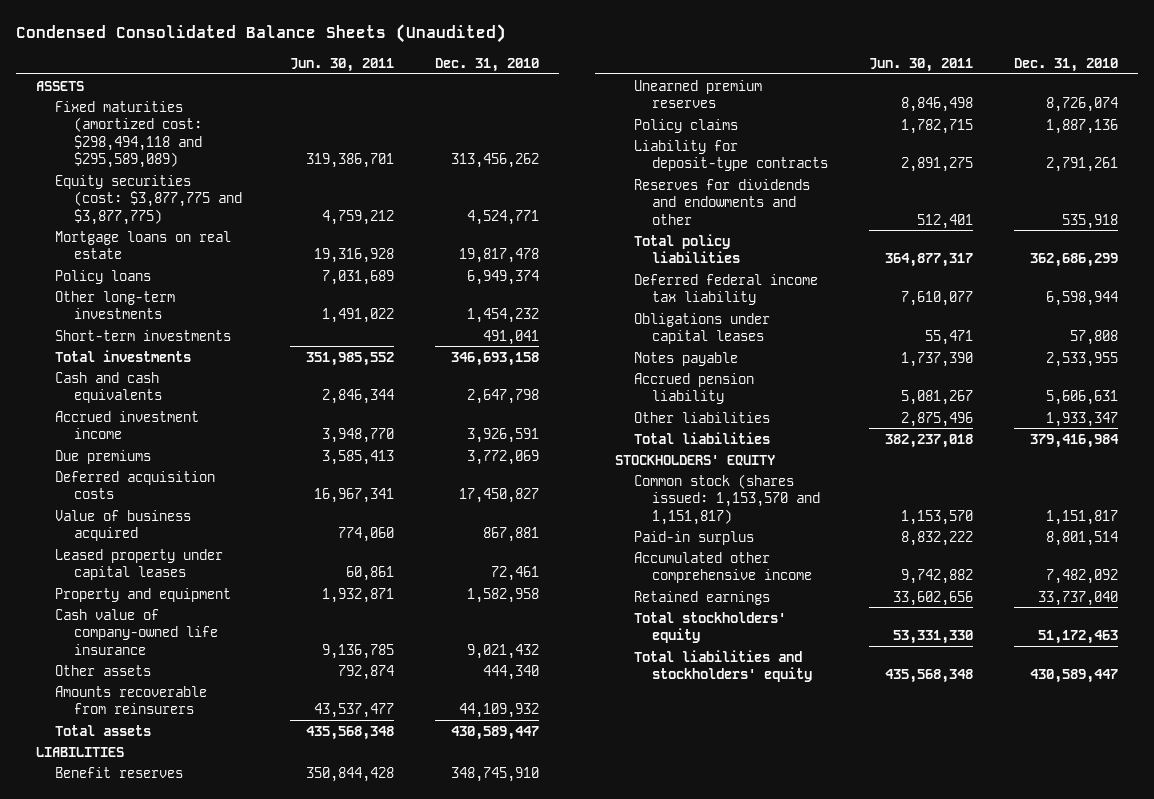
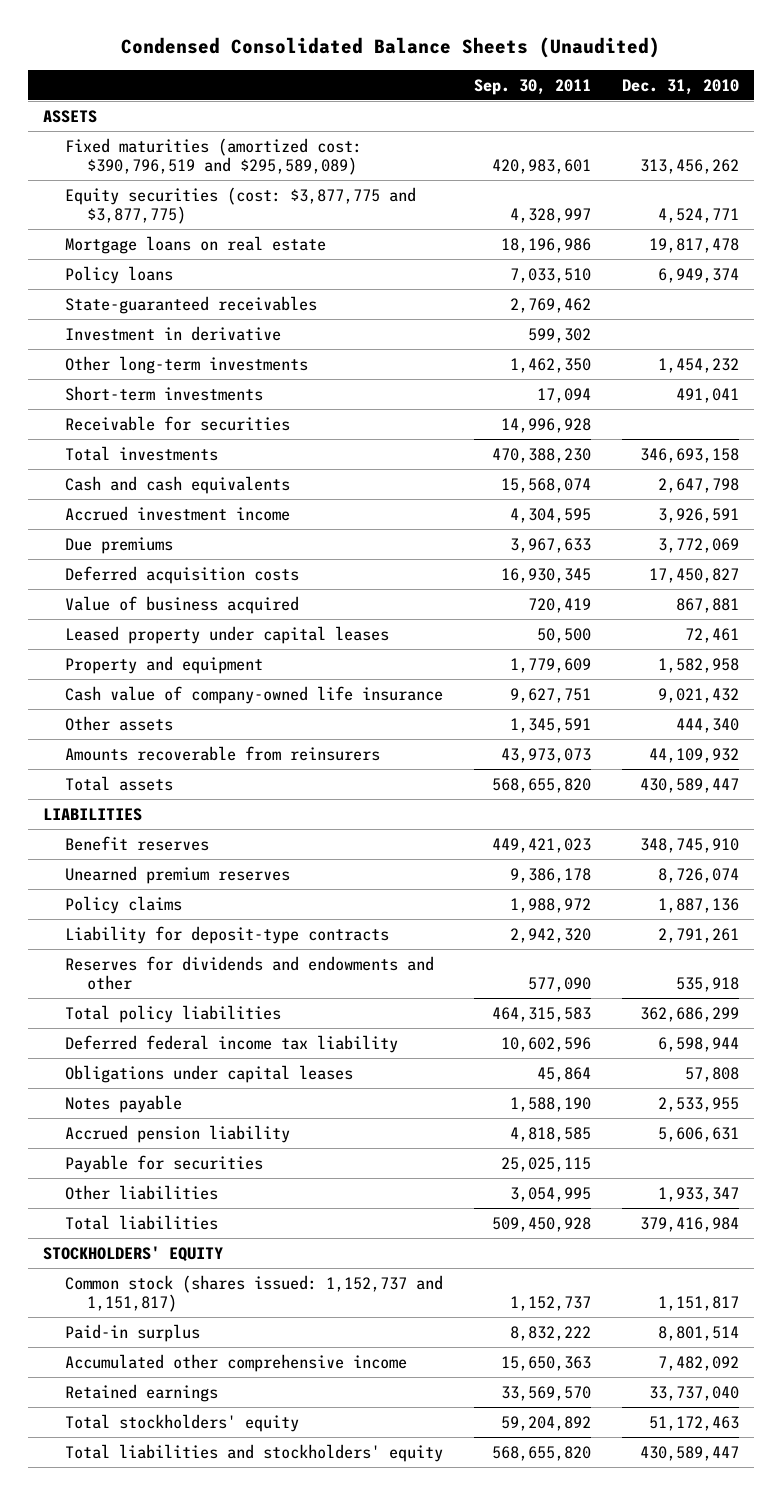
- | Jun. 30, 2011 | Dec. 31, 2010
+ | Sep. 30, 2011 | Dec. 31, 2010
- Fixed maturities (amortized cost: $298,494,118 and $295,589,089) | 319,386,701 | 313,456,262
+ Fixed maturities (amortized cost: $390,796,519 and $295,589,089) | 420,983,601 | 313,456,262
+ State-guaranteed receivables | 2,769,462 |
+ Investment in derivative | 599,302 |
+ Receivable for securities | 14,996,928 |
+ Payable for securities | 25,025,115 |
- Common stock (shares issued: 1,153,570 and 1,151,817) | 1,153,570 | 1,151,817
+ Common stock (shares issued: 1,152,737 and 1,151,817) | 1,152,737 | 1,151,817

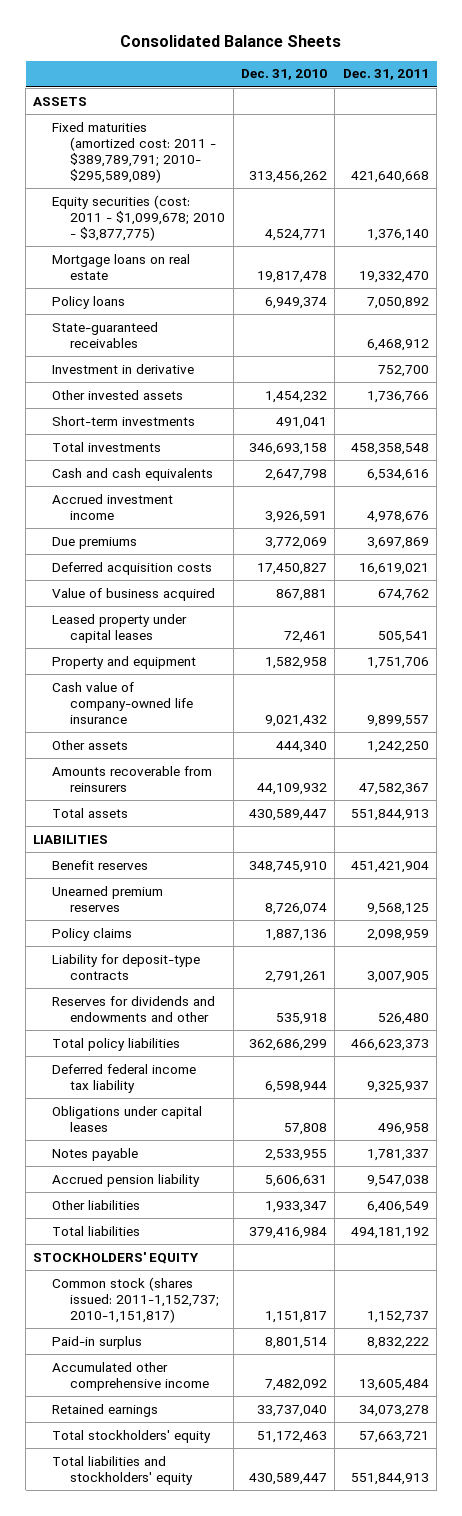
- Condensed Consolidated Balance Sheets (Unaudited)
+ Consolidated Balance Sheets
- | Sep. 30, 2011 | Dec. 31, 2010
+ | Dec. 31, 2010 | Dec. 31, 2011
- Fixed maturities (amortized cost: $390,796,519 and $295,589,089) | 420,983,601 | 313,456,262
- Equity securities (cost: $3,877,775 and $3,877,775) | 4,328,997 | 4,524,771
+ Fixed maturities (amortized cost: 2011 - $389,789,791; 2010- $295,589,089) | 313,456,262 | 421,640,668
+ Equity securities (cost: 2011 - $1,099,678; 2010 - $3,877,775) | 4,524,771 | 1,376,140
- Other long-term investments | 1,462,350 | 1,454,232
+ Other invested assets | 1,454,232 | 1,736,766
- Receivable for securities | 14,996,928 |
- Payable for securities | 25,025,115 |
- Common stock (shares issued: 1,152,737 and 1,151,817) | 1,152,737 | 1,151,817
+ Common stock (shares issued: 2011-1,152,737; 2010-1,151,817) | 1,151,817 | 1,152,737

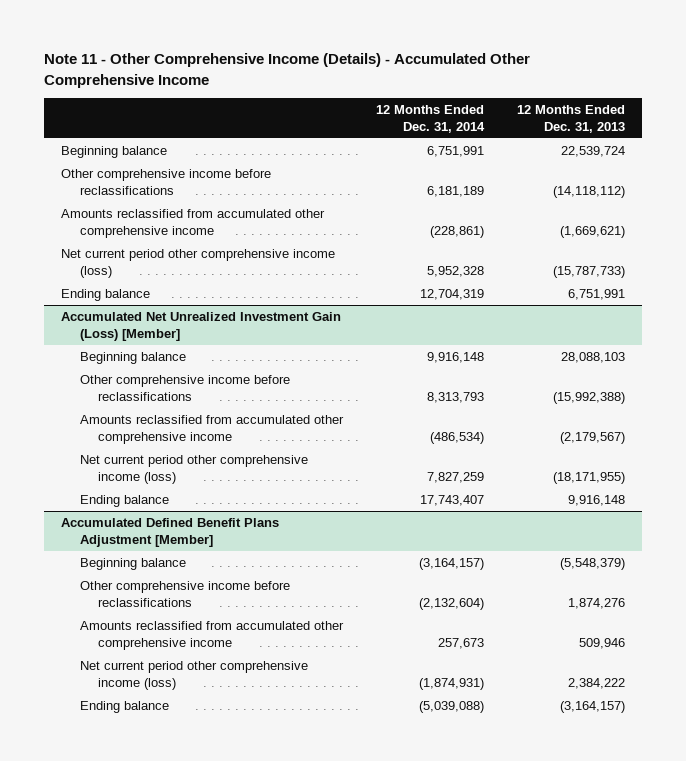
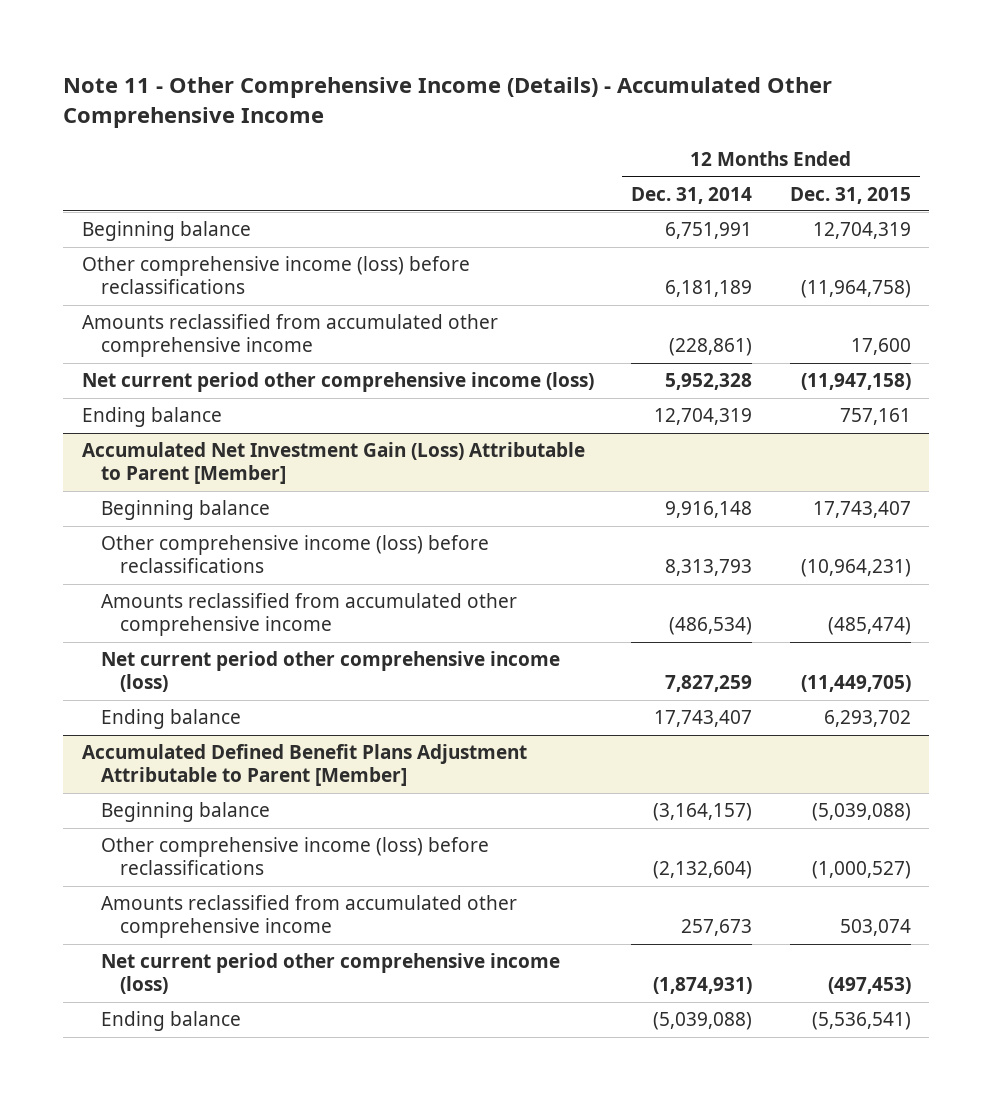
- | 12 Months Ended Dec. 31, 2014 | 12 Months Ended Dec. 31, 2013
+ | 12 Months Ended Dec. 31, 2014 | 12 Months Ended Dec. 31, 2015
- Other comprehensive income before reclassifications | 6,181,189 | (14,118,112)
+ Other comprehensive income (loss) before reclassifications | 6,181,189 | (11,964,758)
- Accumulated Net Unrealized Investment Gain (Loss) [Member]
+ Accumulated Net Investment Gain (Loss) Attributable to Parent [Member]
- Other comprehensive income before reclassifications | 8,313,793 | (15,992,388)
+ Other comprehensive income (loss) before reclassifications | 8,313,793 | (10,964,231)
- Accumulated Defined Benefit Plans Adjustment [Member]
+ Accumulated Defined Benefit Plans Adjustment Attributable to Parent [Member]
- Other comprehensive income before reclassifications | (2,132,604) | 1,874,276
+ Other comprehensive income (loss) before reclassifications | (2,132,604) | (1,000,527)

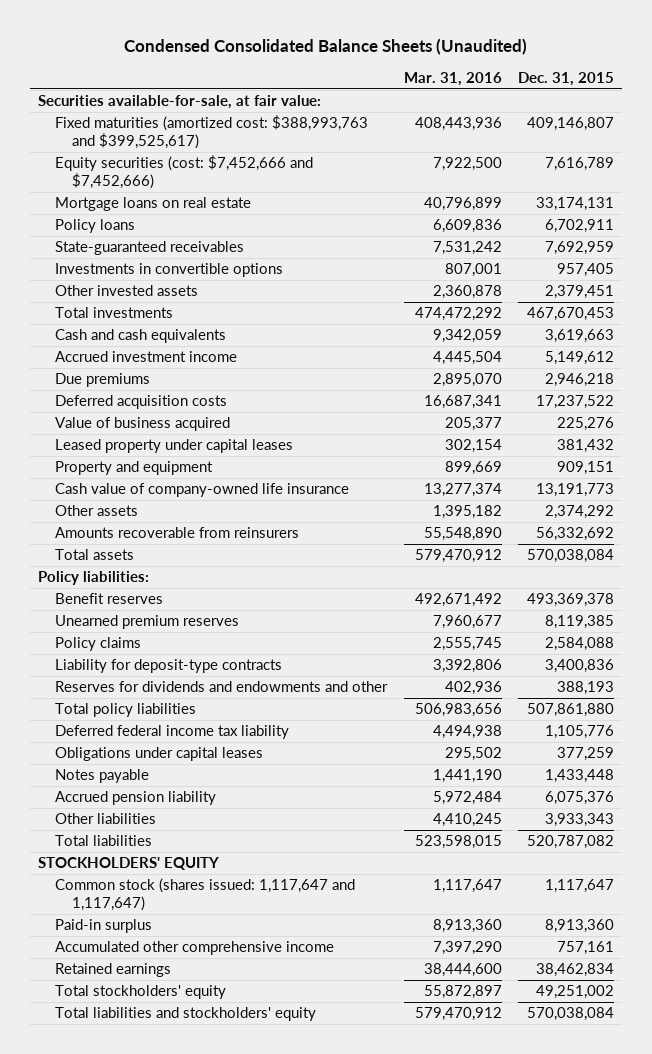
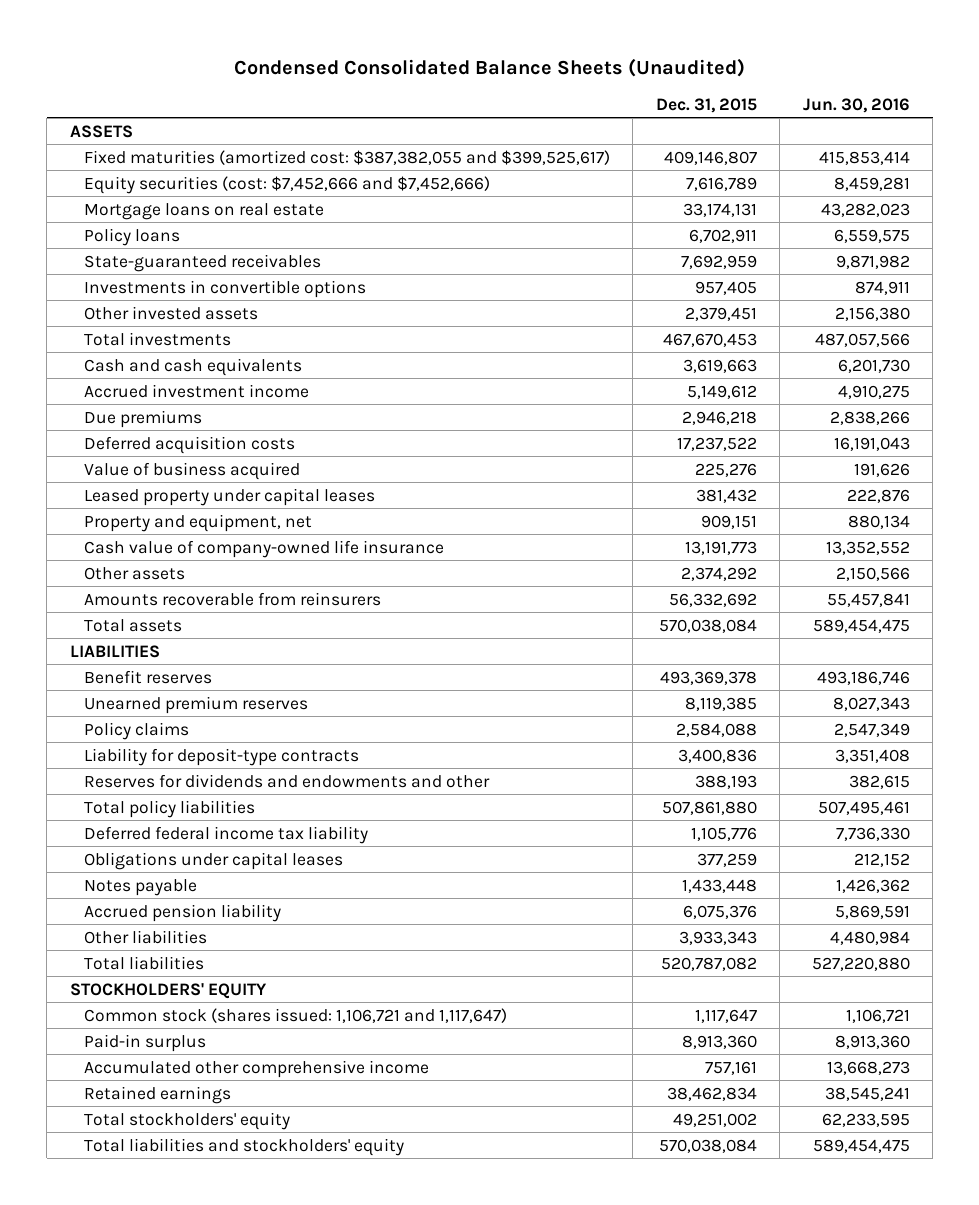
- | Mar. 31, 2016 | Dec. 31, 2015
+ | Dec. 31, 2015 | Jun. 30, 2016
- Securities available-for-sale, at fair value:
- Fixed maturities (amortized cost: $388,993,763 and $399,525,617) | 408,443,936 | 409,146,807
+ ASSETS
+ Fixed maturities (amortized cost: $387,382,055 and $399,525,617) | 409,146,807 | 415,853,414
- Property and equipment | 899,669 | 909,151
+ Property and equipment, net | 909,151 | 880,134
- Policy liabilities:
+ LIABILITIES
- Common stock (shares issued: 1,117,647 and 1,117,647) | 1,117,647 | 1,117,647
+ Common stock (shares issued: 1,106,721 and 1,117,647) | 1,117,647 | 1,106,721

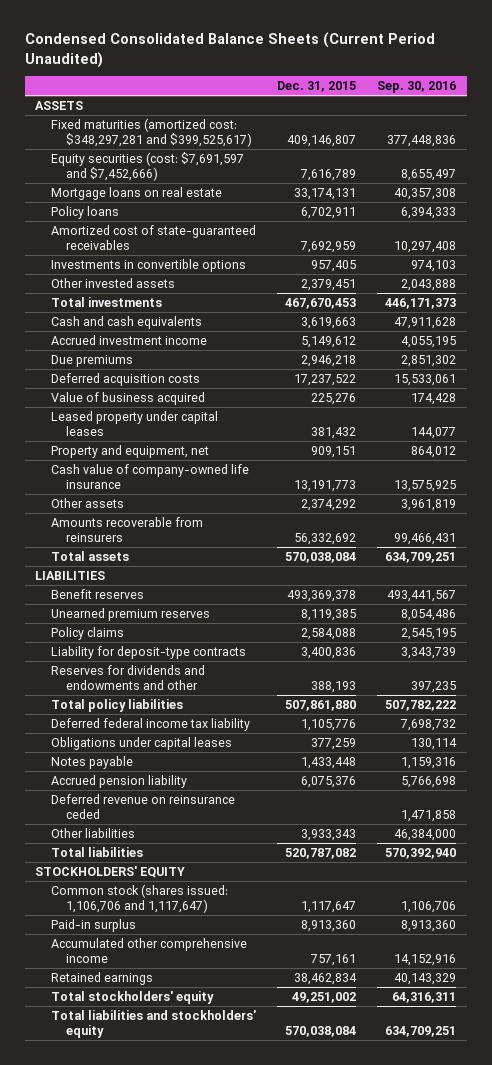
- Condensed Consolidated Balance Sheets (Unaudited)
+ Condensed Consolidated Balance Sheets (Current Period Unaudited)
- | Dec. 31, 2015 | Jun. 30, 2016
+ | Dec. 31, 2015 | Sep. 30, 2016
- Fixed maturities (amortized cost: $387,382,055 and $399,525,617) | 409,146,807 | 415,853,414
- Equity securities (cost: $7,452,666 and $7,452,666) | 7,616,789 | 8,459,281
+ Fixed maturities (amortized cost: $348,297,281 and $399,525,617) | 409,146,807 | 377,448,836
+ Equity securities (cost: $7,691,597 and $7,452,666) | 7,616,789 | 8,655,497
- State-guaranteed receivables | 7,692,959 | 9,871,982
+ Amortized cost of state-guaranteed receivables | 7,692,959 | 10,297,408
+ Deferred revenue on reinsurance ceded | | 1,471,858
- Common stock (shares issued: 1,106,721 and 1,117,647) | 1,117,647 | 1,106,721
+ Common stock (shares issued: 1,106,706 and 1,117,647) | 1,117,647 | 1,106,706

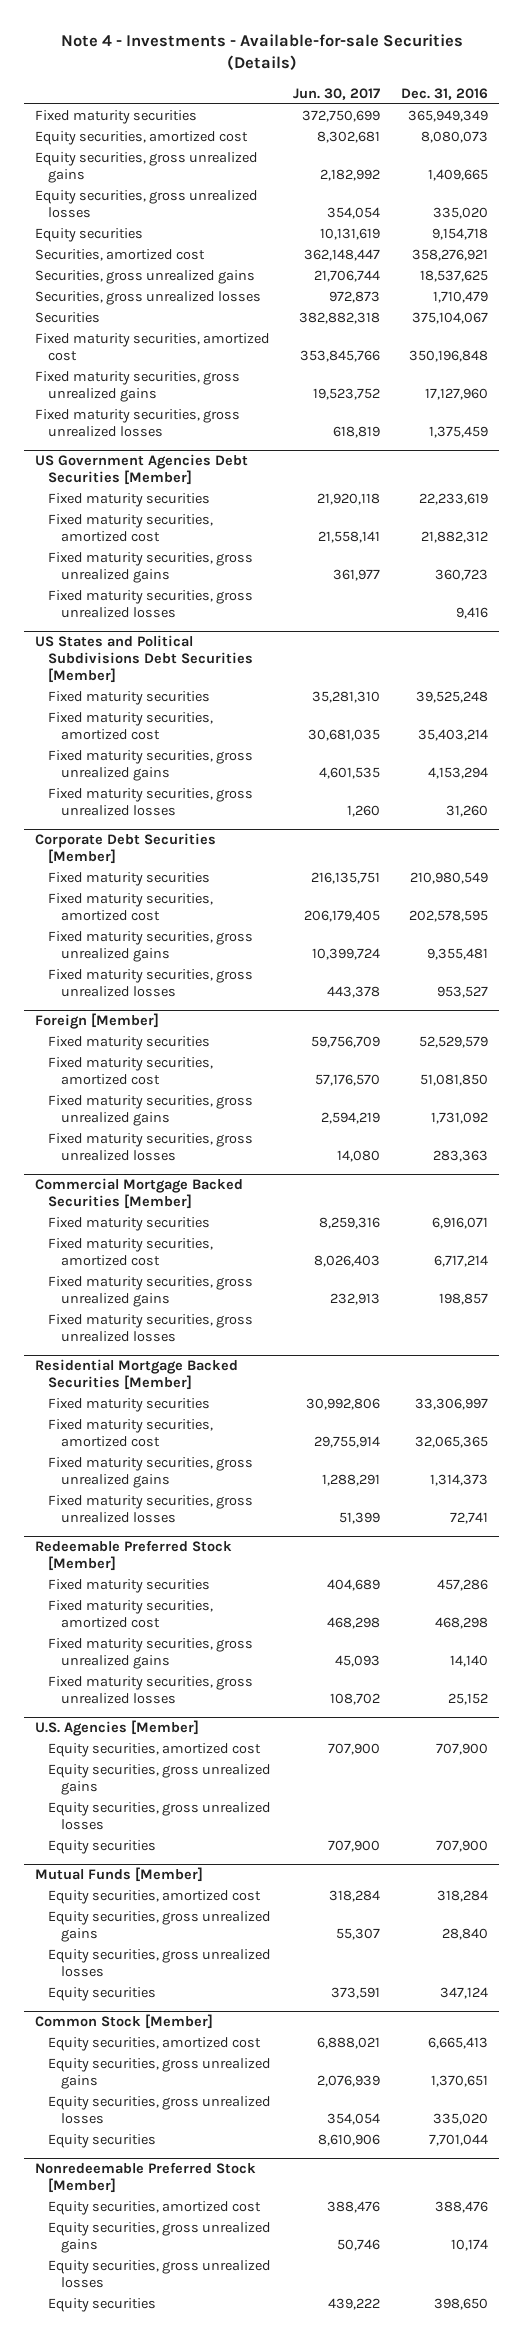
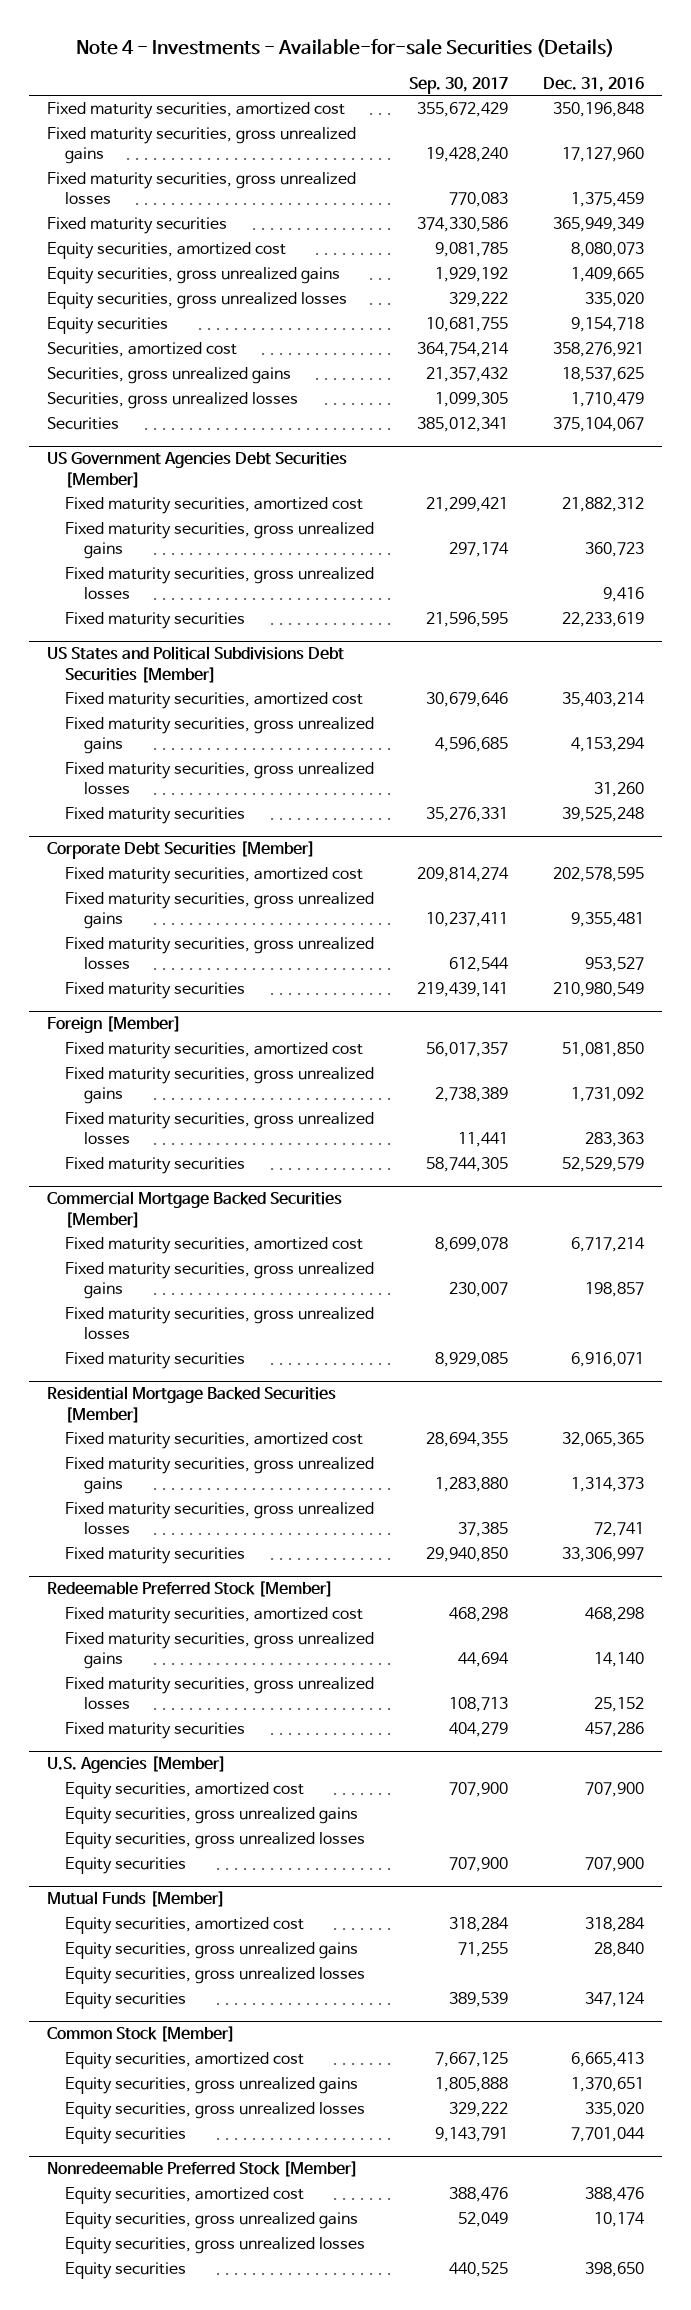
- | Jun. 30, 2017 | Dec. 31, 2016
+ | Sep. 30, 2017 | Dec. 31, 2016
moved up: Fixed maturity securities, amortized cost | 355,672,429 | 350,196,848
moved up: Fixed maturity securities, gross unrealized gains | 19,428,240 | 17,127,960
moved up: Fixed maturity securities, gross unrealized losses | 770,083 | 1,375,459
@ US Government Agencies Debt Securities [Member]
moved down: Fixed maturity securities | 21,596,595 | 22,233,619
@ US States and Political Subdivisions Debt Securities [Member]
moved down: Fixed maturity securities | 35,276,331 | 39,525,248
@ Corporate Debt Securities [Member]
moved down: Fixed maturity securities | 219,439,141 | 210,980,549
@ Foreign [Member]
moved down: Fixed maturity securities | 58,744,305 | 52,529,579
@ Commercial Mortgage Backed Securities [Member]
moved down: Fixed maturity securities | 8,929,085 | 6,916,071
@ Residential Mortgage Backed Securities [Member]
moved down: Fixed maturity securities | 29,940,850 | 33,306,997
@ Redeemable Preferred Stock [Member]
moved down: Fixed maturity securities | 404,279 | 457,286

